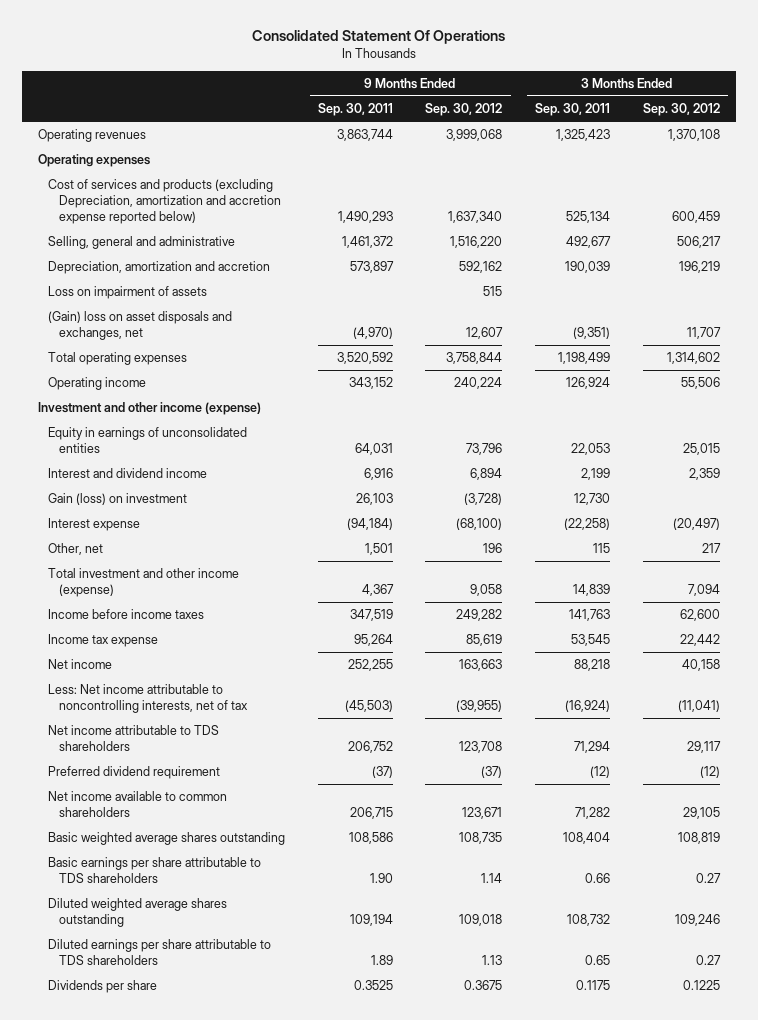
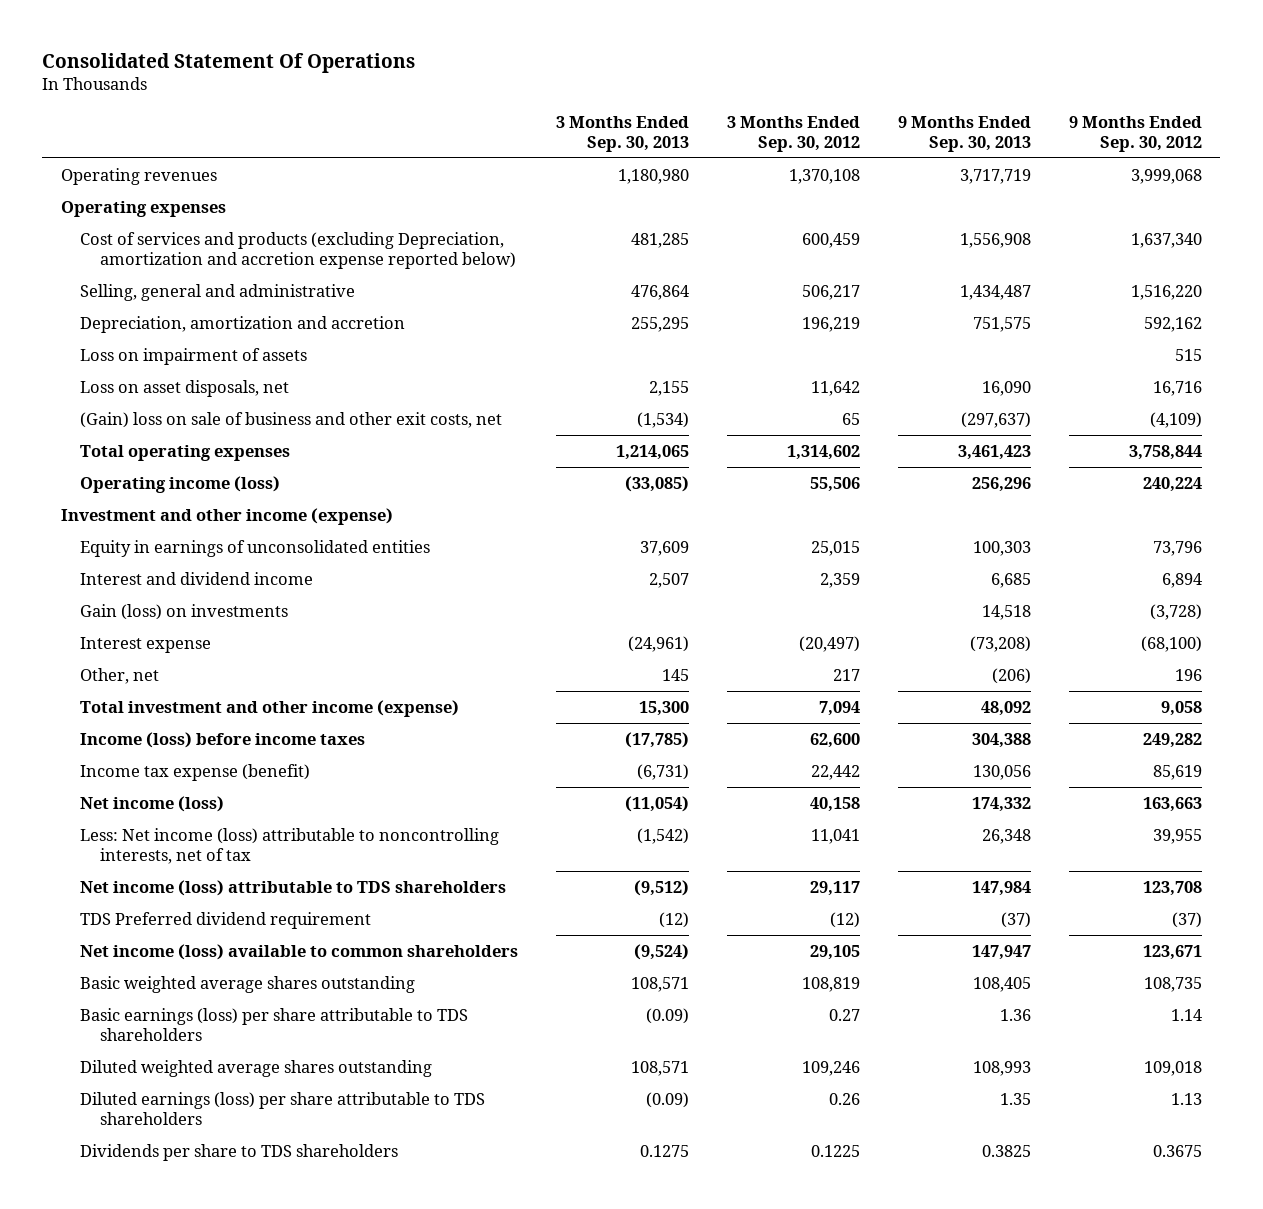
- | 9 Months Ended Sep. 30, 2011 | 9 Months Ended Sep. 30, 2012 | 3 Months Ended Sep. 30, 2011 | 3 Months Ended Sep. 30, 2012
+ | 3 Months Ended Sep. 30, 2013 | 3 Months Ended Sep. 30, 2012 | 9 Months Ended Sep. 30, 2013 | 9 Months Ended Sep. 30, 2012
- (Gain) loss on asset disposals and exchanges, net | (4,970) | 12,607 | (9,351) | 11,707
+ Loss on asset disposals, net | 2,155 | 11,642 | 16,090 | 16,716
+ (Gain) loss on sale of business and other exit costs, net | (1,534) | 65 | (297,637) | (4,109)
- Operating income | 343,152 | 240,224 | 126,924 | 55,506
+ Operating income (loss) | (33,085) | 55,506 | 256,296 | 240,224
- Gain (loss) on investment | 26,103 | (3,728) | 12,730 |
+ Gain (loss) on investments | | | 14,518 | (3,728)
- Income before income taxes | 347,519 | 249,282 | 141,763 | 62,600
- Income tax expense | 95,264 | 85,619 | 53,545 | 22,442
- Net income | 252,255 | 163,663 | 88,218 | 40,158
- Less: Net income attributable to noncontrolling interests, net of tax | (45,503) | (39,955) | (16,924) | (11,041)
- Net income attributable to TDS shareholders | 206,752 | 123,708 | 71,294 | 29,117
- Preferred dividend requirement | (37) | (37) | (12) | (12)
- Net income available to common shareholders | 206,715 | 123,671 | 71,282 | 29,105
+ Income (loss) before income taxes | (17,785) | 62,600 | 304,388 | 249,282
+ Income tax expense (benefit) | (6,731) | 22,442 | 130,056 | 85,619
+ Net income (loss) | (11,054) | 40,158 | 174,332 | 163,663
+ Less: Net income (loss) attributable to noncontrolling interests, net of tax | (1,542) | 11,041 | 26,348 | 39,955
+ Net income (loss) attributable to TDS shareholders | (9,512) | 29,117 | 147,984 | 123,708
+ TDS Preferred dividend requirement | (12) | (12) | (37) | (37)
+ Net income (loss) available to common shareholders | (9,524) | 29,105 | 147,947 | 123,671
- Basic earnings per share attributable to TDS shareholders | 1.90 | 1.14 | 0.66 | 0.27
+ Basic earnings (loss) per share attributable to TDS shareholders | (0.09) | 0.27 | 1.36 | 1.14
- Diluted earnings per share attributable to TDS shareholders | 1.89 | 1.13 | 0.65 | 0.27
- Dividends per share | 0.3525 | 0.3675 | 0.1175 | 0.1225
+ Diluted earnings (loss) per share attributable to TDS shareholders | (0.09) | 0.26 | 1.35 | 1.13
+ Dividends per share to TDS shareholders | 0.1275 | 0.1225 | 0.3825 | 0.3675

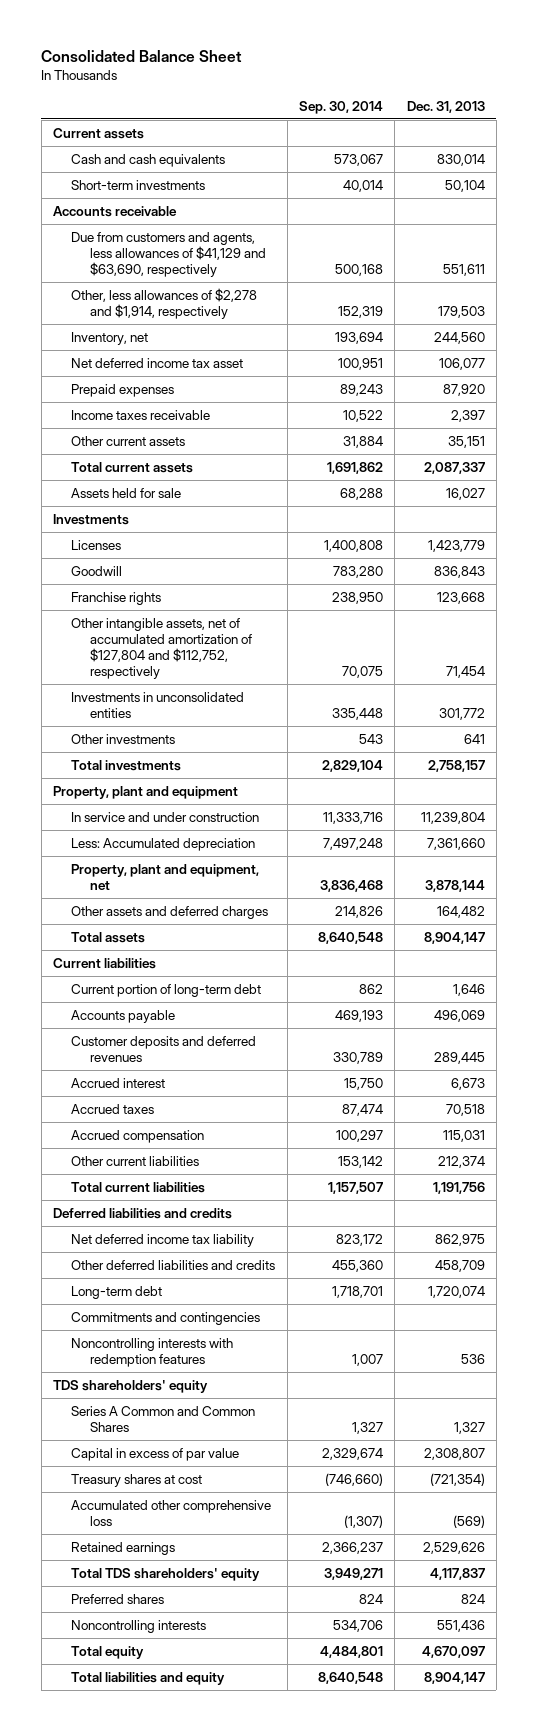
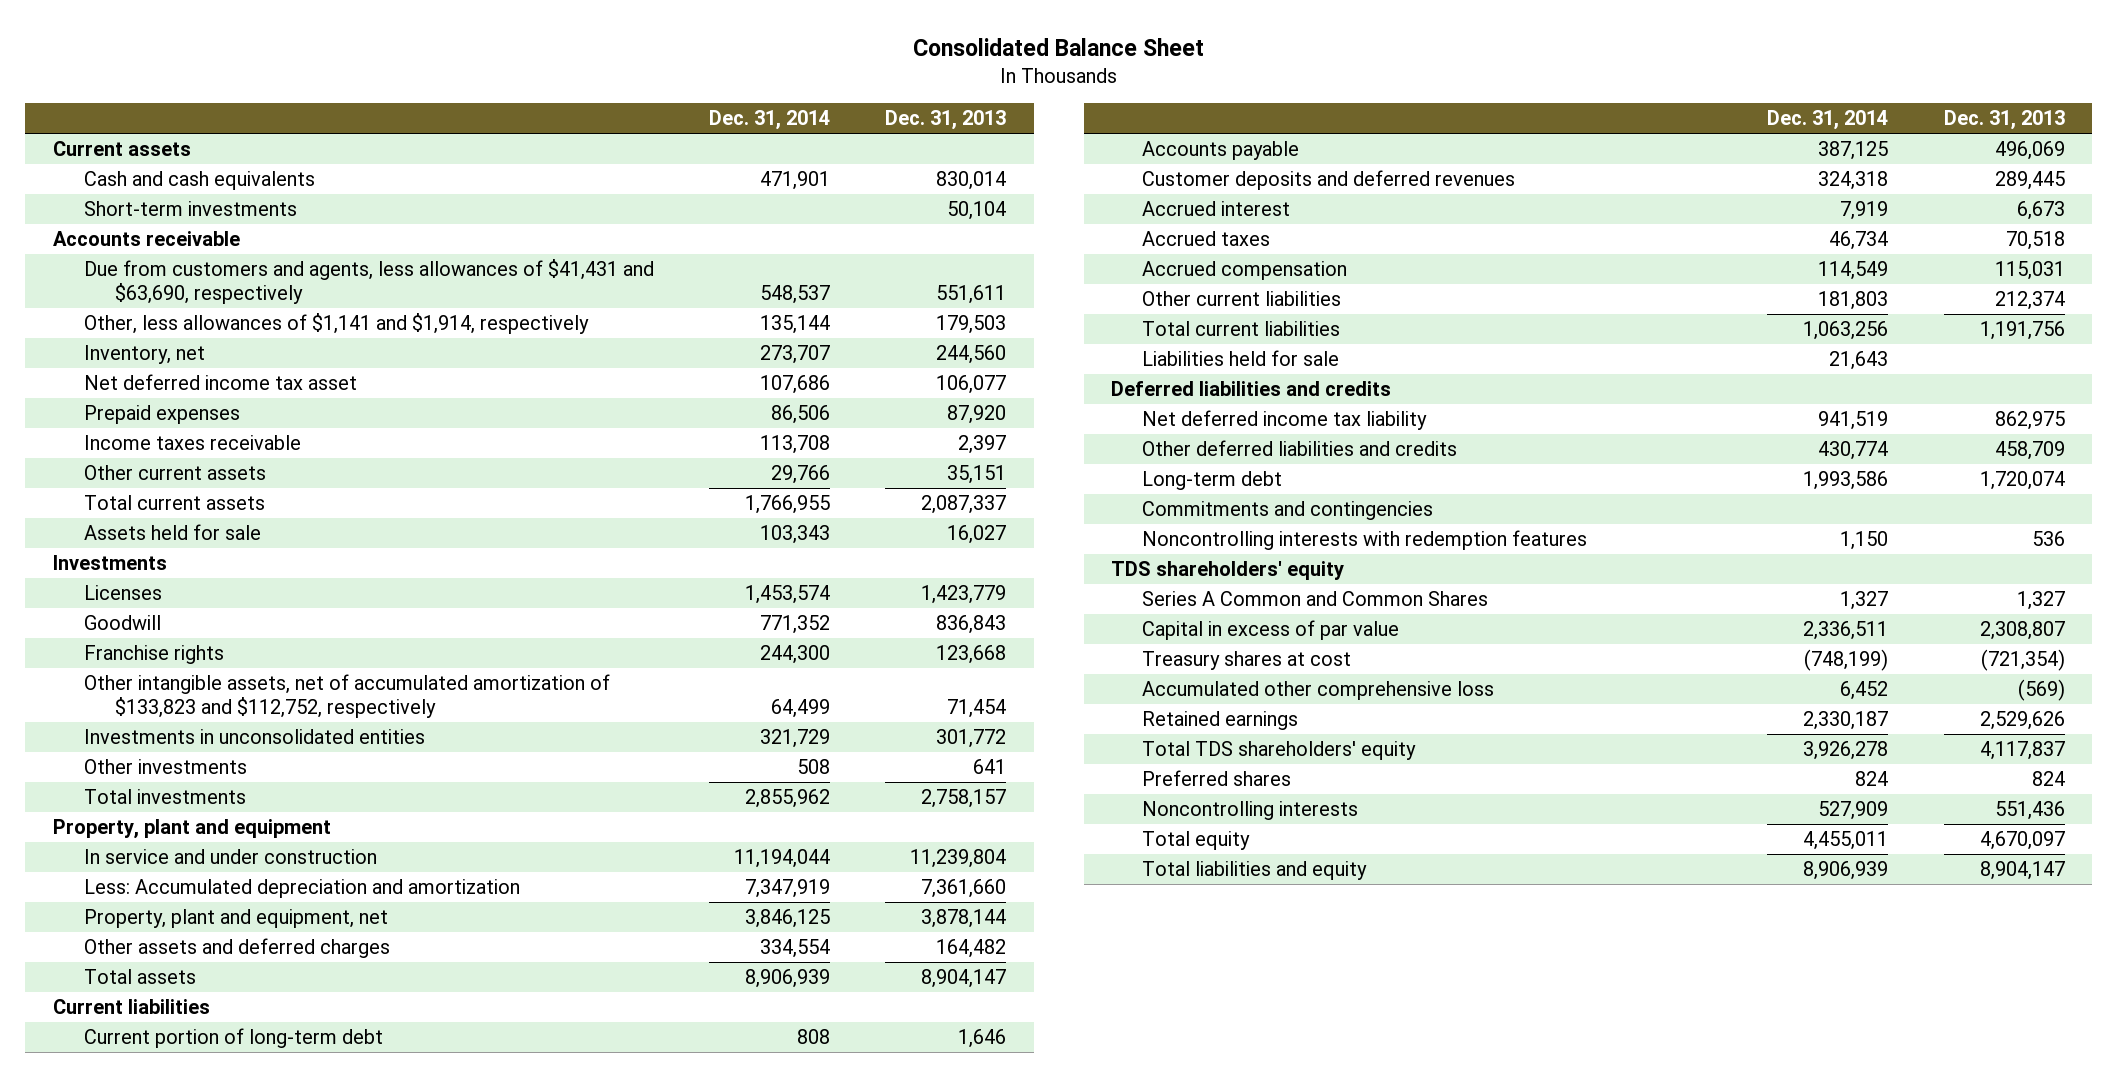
- | Sep. 30, 2014 | Dec. 31, 2013
+ | Dec. 31, 2014 | Dec. 31, 2013
- Due from customers and agents, less allowances of $41,129 and $63,690, respectively | 500,168 | 551,611
- Other, less allowances of $2,278 and $1,914, respectively | 152,319 | 179,503
+ Due from customers and agents, less allowances of $41,431 and $63,690, respectively | 548,537 | 551,611
+ Other, less allowances of $1,141 and $1,914, respectively | 135,144 | 179,503
- Other intangible assets, net of accumulated amortization of $127,804 and $112,752, respectively | 70,075 | 71,454
+ Other intangible assets, net of accumulated amortization of $133,823 and $112,752, respectively | 64,499 | 71,454
- Less: Accumulated depreciation | 7,497,248 | 7,361,660
+ Less: Accumulated depreciation and amortization | 7,347,919 | 7,361,660
+ Liabilities held for sale | 21,643 |

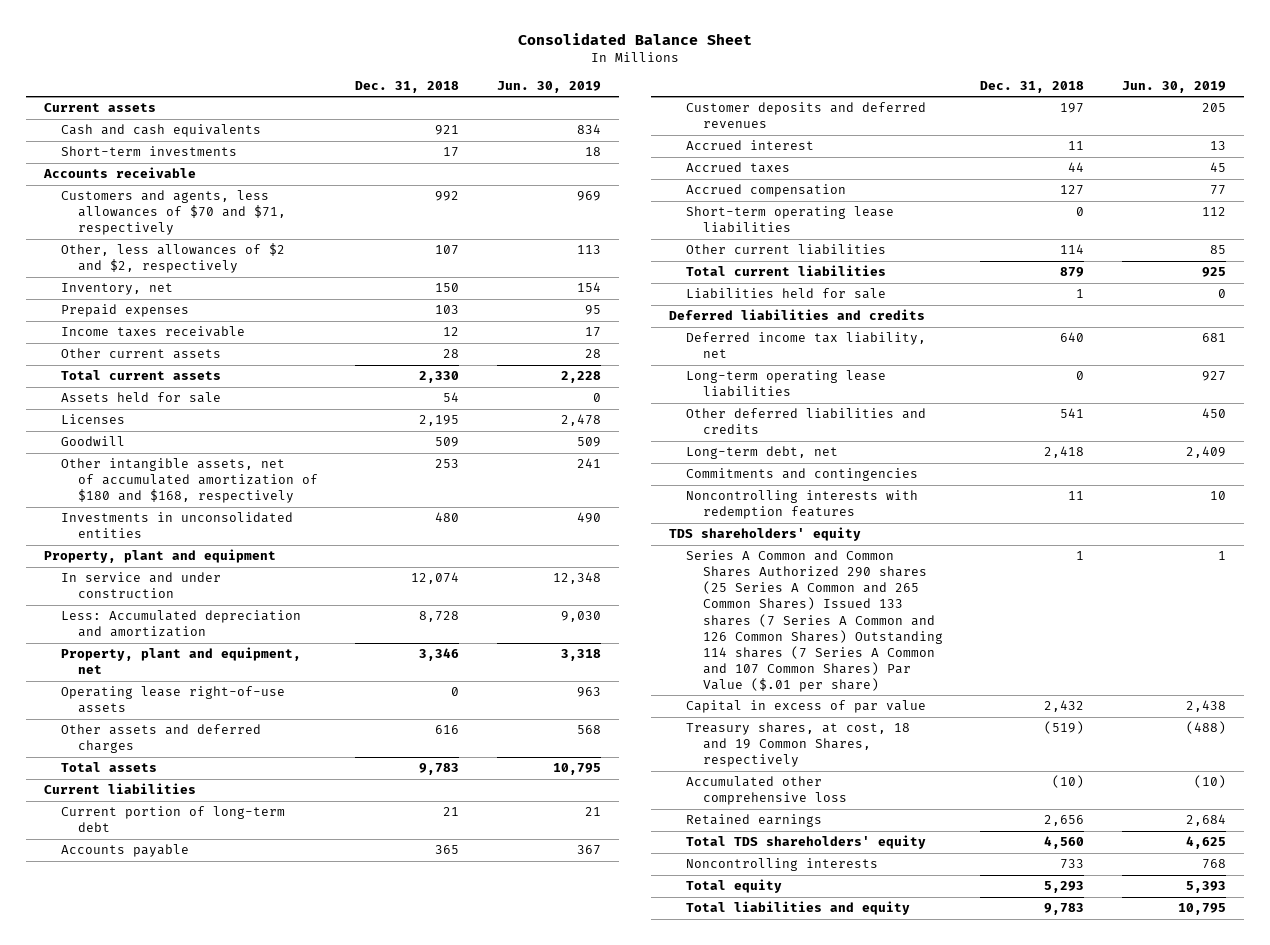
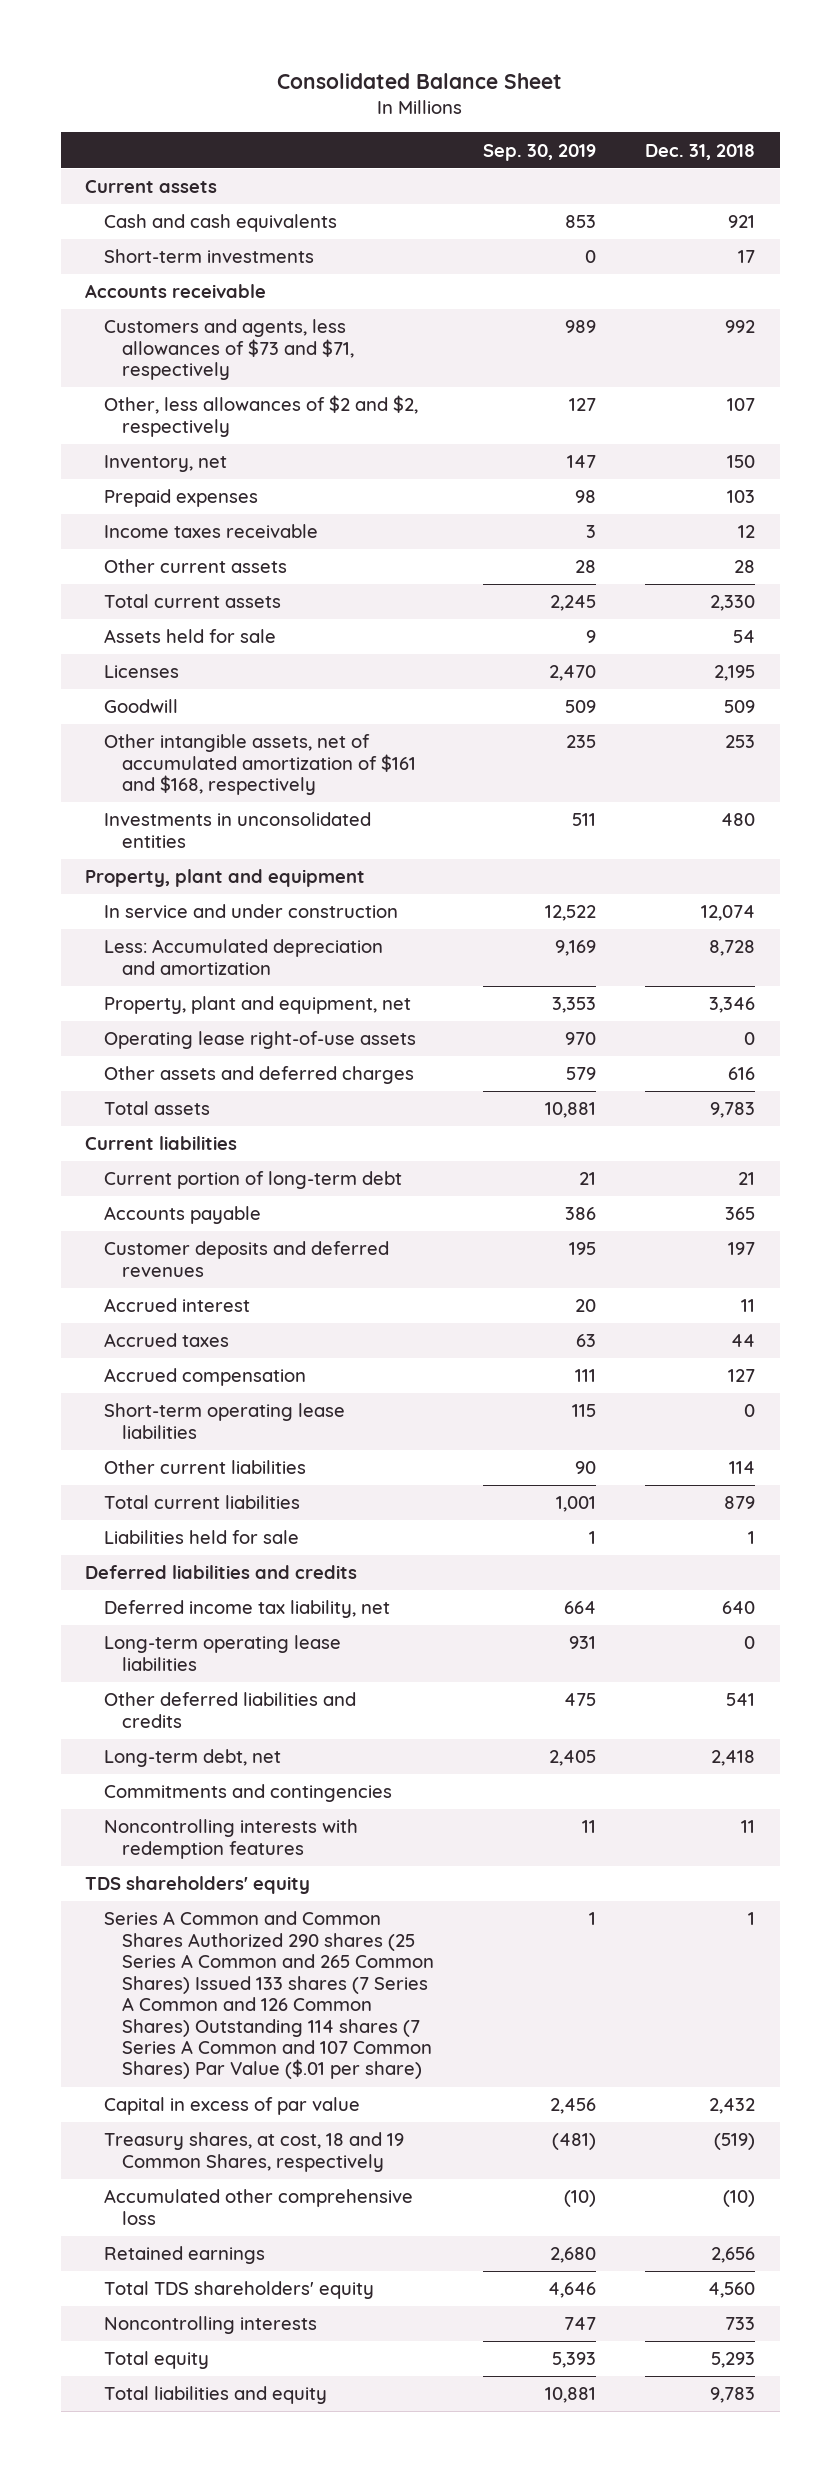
- | Dec. 31, 2018 | Jun. 30, 2019
+ | Sep. 30, 2019 | Dec. 31, 2018
- Customers and agents, less allowances of $70 and $71, respectively | 992 | 969
+ Customers and agents, less allowances of $73 and $71, respectively | 989 | 992
- Other intangible assets, net of accumulated amortization of $180 and $168, respectively | 253 | 241
+ Other intangible assets, net of accumulated amortization of $161 and $168, respectively | 235 | 253

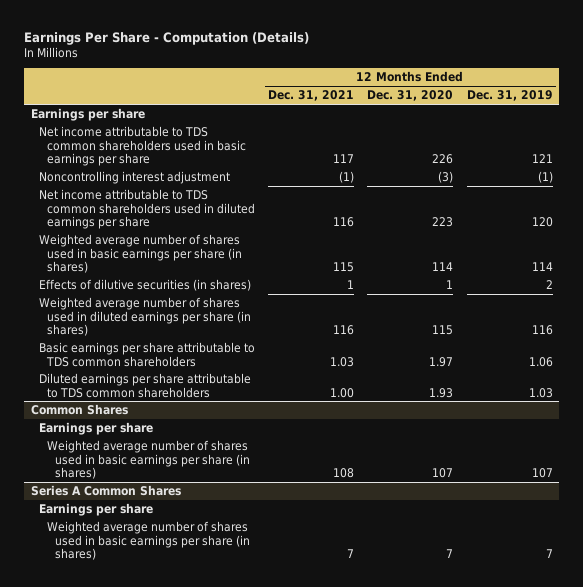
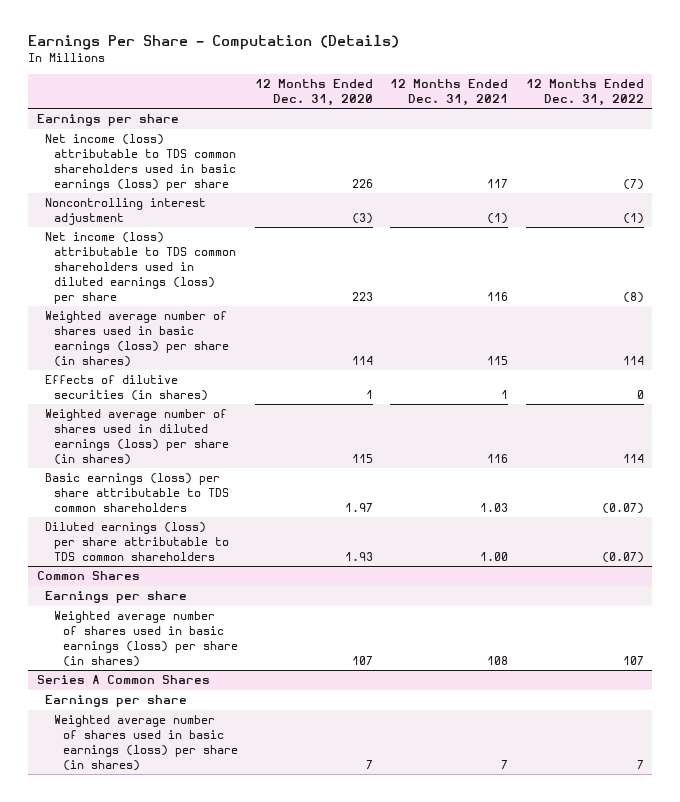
- | 12 Months Ended Dec. 31, 2021 | 12 Months Ended Dec. 31, 2020 | 12 Months Ended Dec. 31, 2019
+ | 12 Months Ended Dec. 31, 2020 | 12 Months Ended Dec. 31, 2021 | 12 Months Ended Dec. 31, 2022
- Net income attributable to TDS common shareholders used in basic earnings per share | 117 | 226 | 121
+ Net income (loss) attributable to TDS common shareholders used in basic earnings (loss) per share | 226 | 117 | (7)
- Net income attributable to TDS common shareholders used in diluted earnings per share | 116 | 223 | 120
- Weighted average number of shares used in basic earnings per share (in shares) | 115 | 114 | 114
+ Net income (loss) attributable to TDS common shareholders used in diluted earnings (loss) per share | 223 | 116 | (8)
+ Weighted average number of shares used in basic earnings (loss) per share (in shares) | 114 | 115 | 114
- Weighted average number of shares used in diluted earnings per share (in shares) | 116 | 115 | 116
- Basic earnings per share attributable to TDS common shareholders | 1.03 | 1.97 | 1.06
- Diluted earnings per share attributable to TDS common shareholders | 1.00 | 1.93 | 1.03
+ Weighted average number of shares used in diluted earnings (loss) per share (in shares) | 115 | 116 | 114
+ Basic earnings (loss) per share attributable to TDS common shareholders | 1.97 | 1.03 | (0.07)
+ Diluted earnings (loss) per share attributable to TDS common shareholders | 1.93 | 1.00 | (0.07)
@ Common Shares
- Weighted average number of shares used in basic earnings per share (in shares) | 108 | 107 | 107
+ Weighted average number of shares used in basic earnings (loss) per share (in shares) | 107 | 108 | 107
@ Series A Common Shares
- Weighted average number of shares used in basic earnings per share (in shares) | 7 | 7 | 7
+ Weighted average number of shares used in basic earnings (loss) per share (in shares) | 7 | 7 | 7

